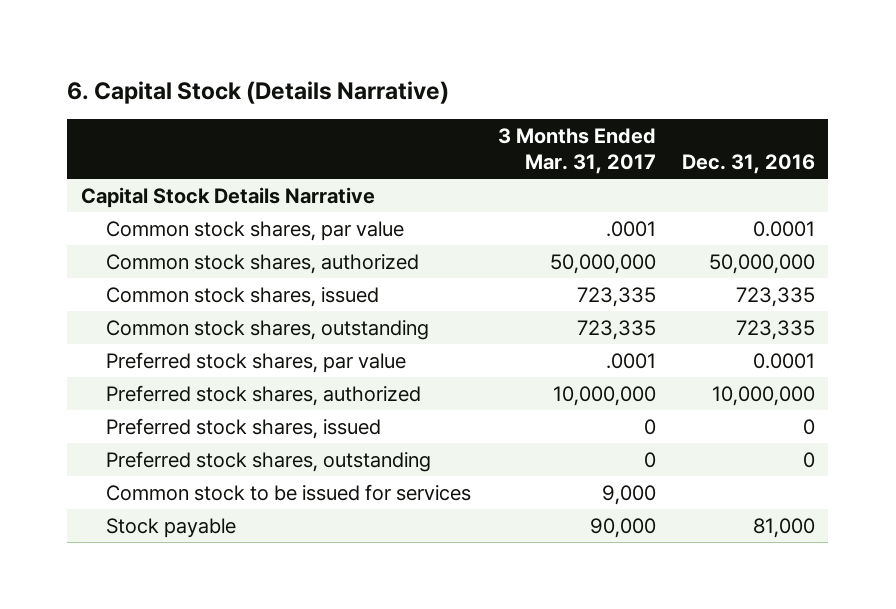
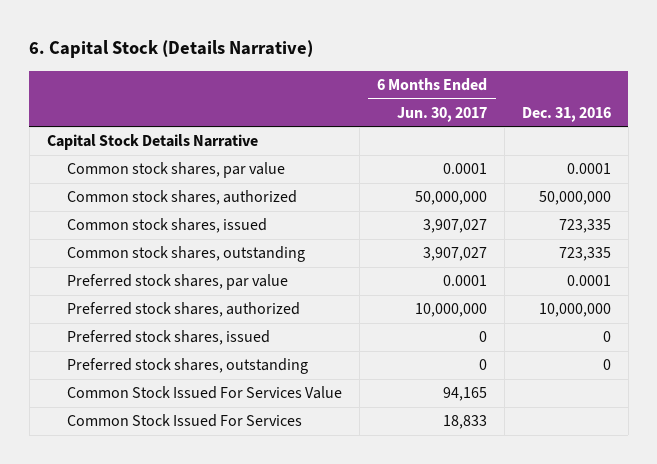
- | 3 Months Ended Mar. 31, 2017 | Dec. 31, 2016
+ | 6 Months Ended Jun. 30, 2017 | Dec. 31, 2016
- Common stock to be issued for services | 9,000 |
- Stock payable | 90,000 | 81,000
+ Common Stock Issued For Services Value | 94,165 |
+ Common Stock Issued For Services | 18,833 |

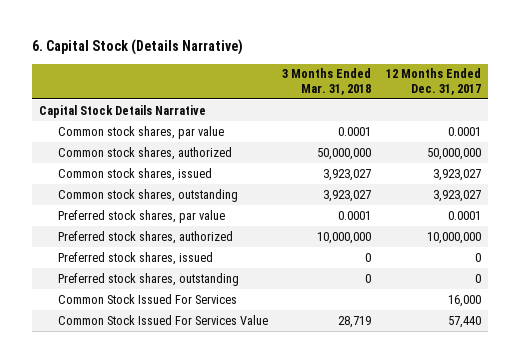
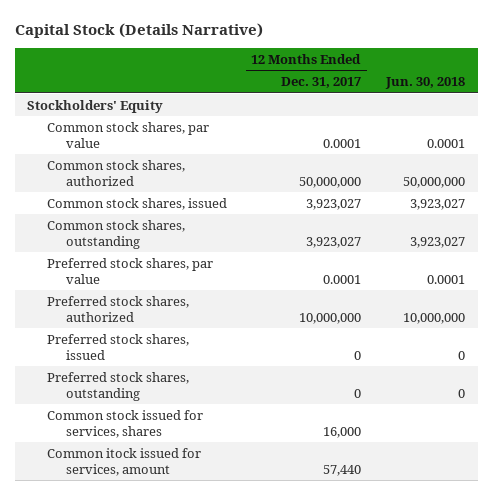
- 6. Capital Stock (Details Narrative)
+ Capital Stock (Details Narrative)
- | 3 Months Ended Mar. 31, 2018 | 12 Months Ended Dec. 31, 2017
+ | 12 Months Ended Dec. 31, 2017 | Jun. 30, 2018
- Capital Stock Details Narrative
+ Stockholders' Equity
- Common Stock Issued For Services | | 16,000
- Common Stock Issued For Services Value | 28,719 | 57,440
+ Common stock issued for services, shares | 16,000 |
+ Common itock issued for services, amount | 57,440 |

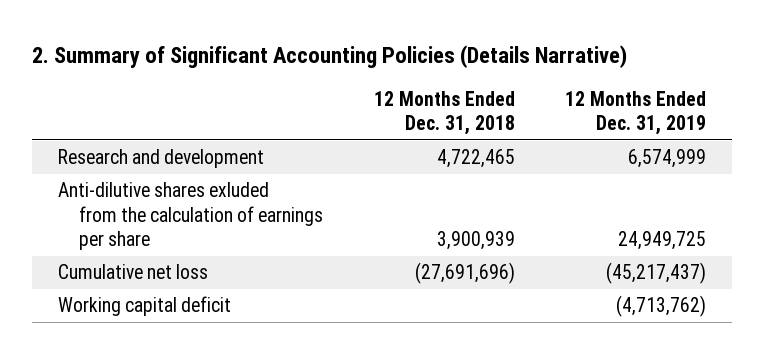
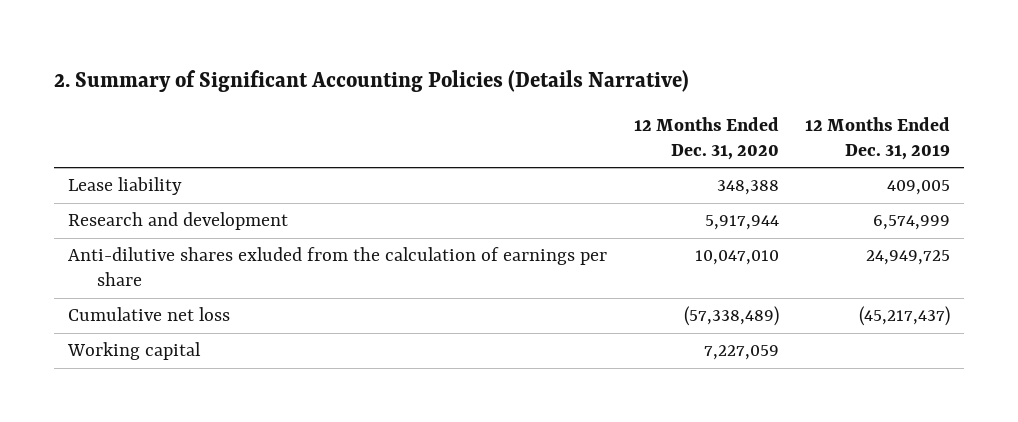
- | 12 Months Ended Dec. 31, 2018 | 12 Months Ended Dec. 31, 2019
+ | 12 Months Ended Dec. 31, 2020 | 12 Months Ended Dec. 31, 2019
+ Lease liability | 348,388 | 409,005
- Working capital deficit | | (4,713,762)
+ Working capital | 7,227,059 |

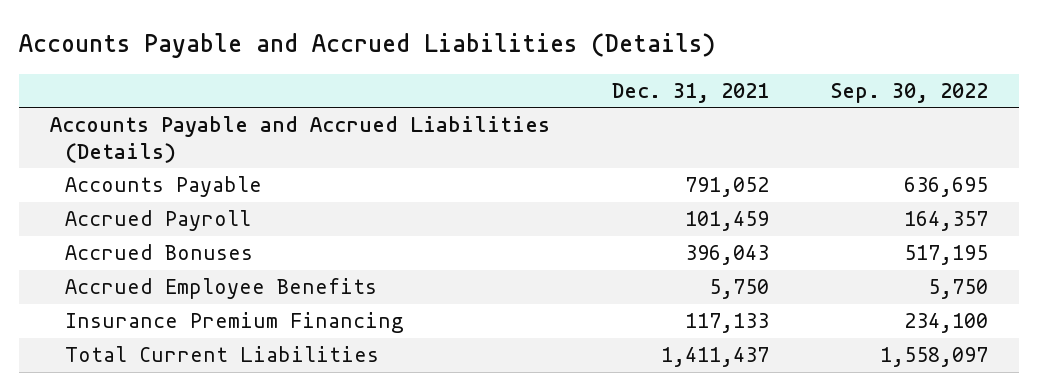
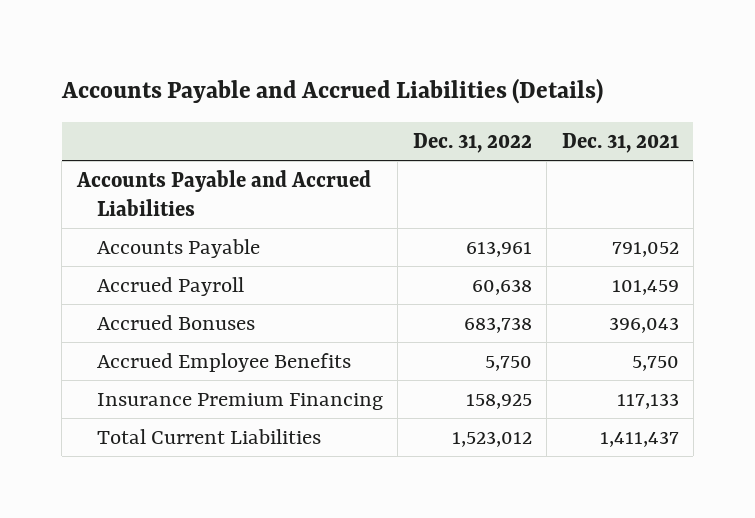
- | Dec. 31, 2021 | Sep. 30, 2022
+ | Dec. 31, 2022 | Dec. 31, 2021
- Accounts Payable and Accrued Liabilities (Details)
+ Accounts Payable and Accrued Liabilities

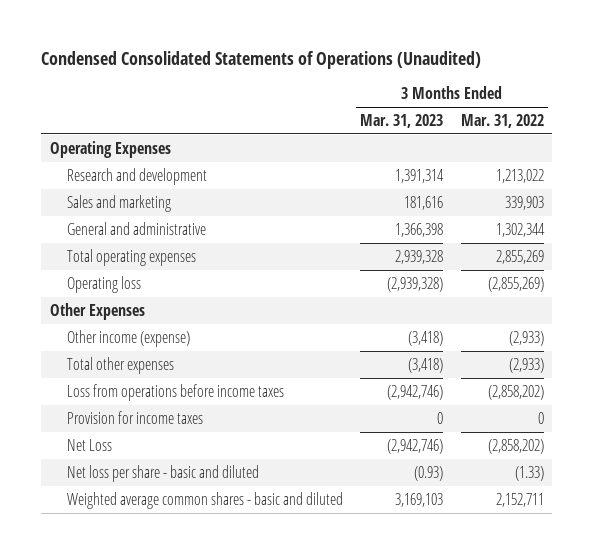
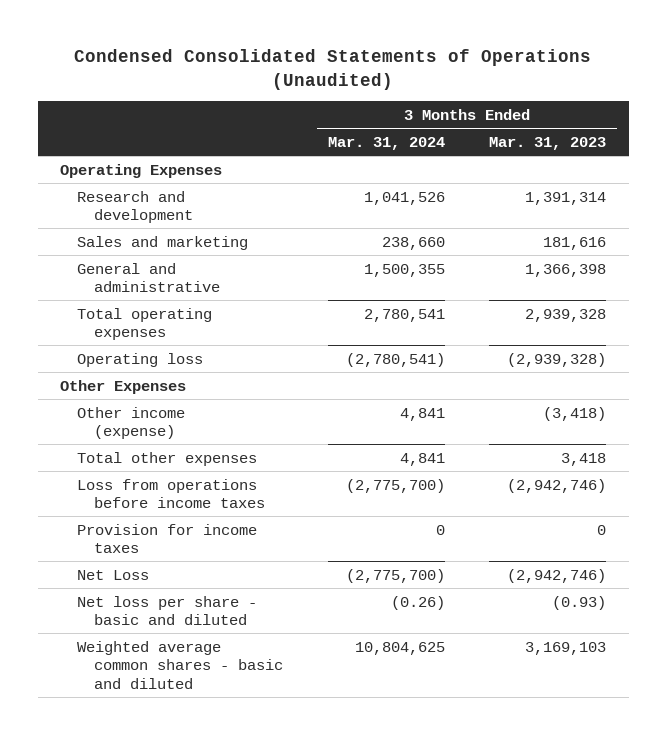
- | 3 Months Ended Mar. 31, 2023 | 3 Months Ended Mar. 31, 2022
+ | 3 Months Ended Mar. 31, 2024 | 3 Months Ended Mar. 31, 2023
- Total other expenses | (3,418) | (2,933)
+ Total other expenses | 4,841 | 3,418

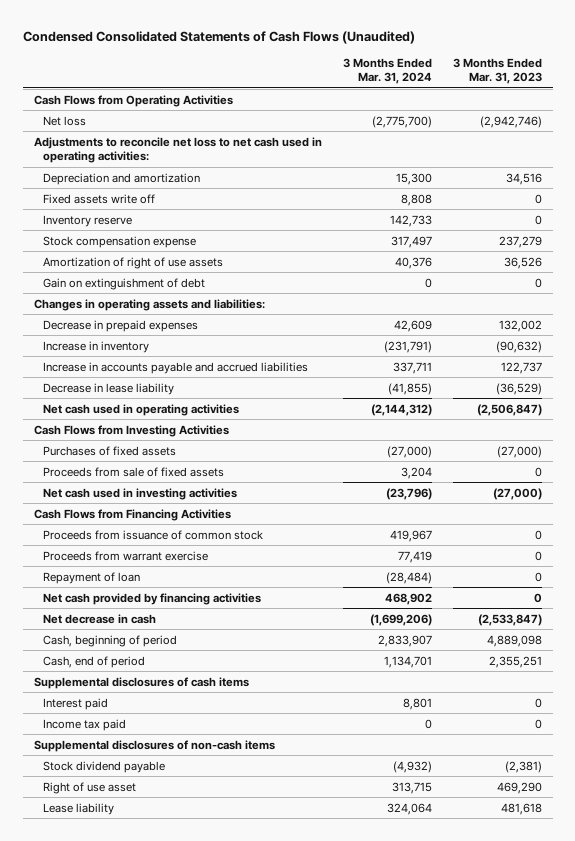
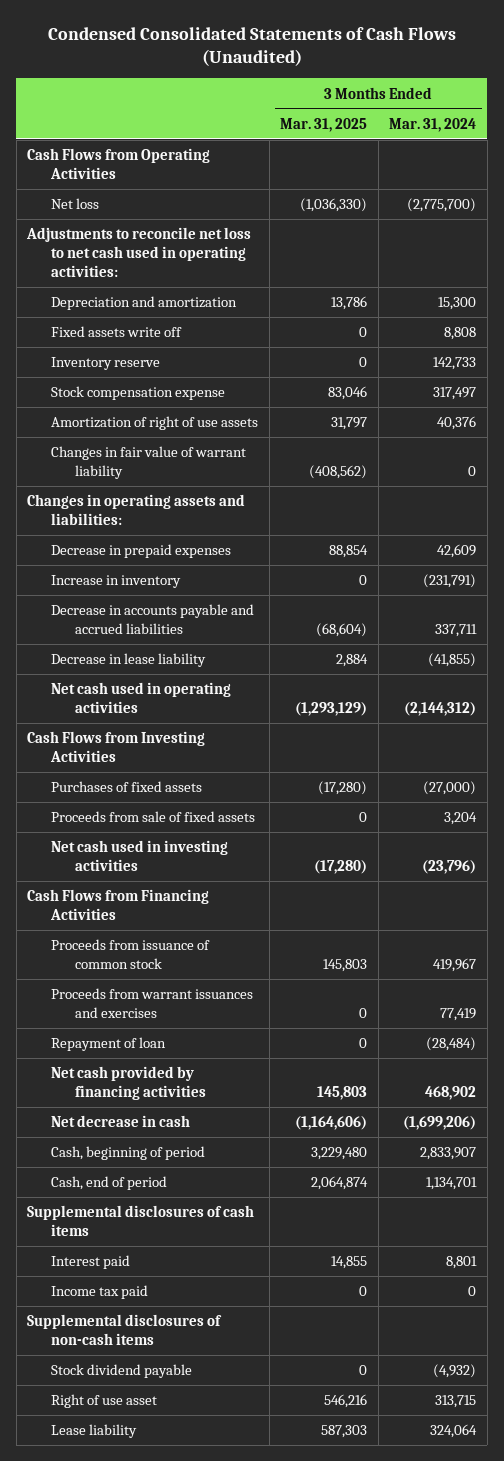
- | 3 Months Ended Mar. 31, 2024 | 3 Months Ended Mar. 31, 2023
+ | 3 Months Ended Mar. 31, 2025 | 3 Months Ended Mar. 31, 2024
- Gain on extinguishment of debt | 0 | 0
+ Changes in fair value of warrant liability | (408,562) | 0
- Increase in accounts payable and accrued liabilities | 337,711 | 122,737
+ Decrease in accounts payable and accrued liabilities | (68,604) | 337,711
- Proceeds from warrant exercise | 77,419 | 0
+ Proceeds from warrant issuances and exercises | 0 | 77,419

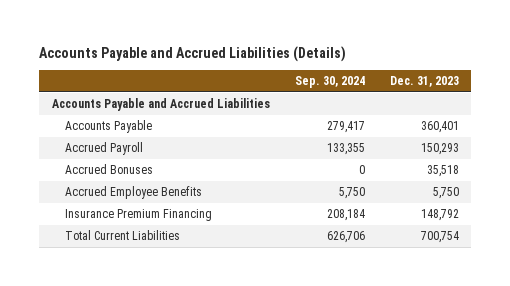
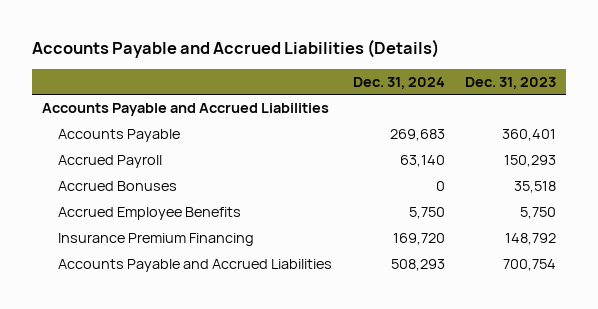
- | Sep. 30, 2024 | Dec. 31, 2023
+ | Dec. 31, 2024 | Dec. 31, 2023
- Total Current Liabilities | 626,706 | 700,754
+ Accounts Payable and Accrued Liabilities | 508,293 | 700,754

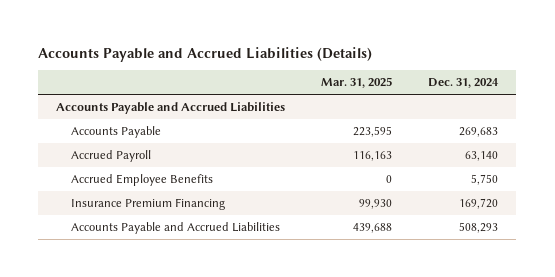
- | Dec. 31, 2024 | Dec. 31, 2023
+ | Mar. 31, 2025 | Dec. 31, 2024
- Accrued Bonuses | 0 | 35,518

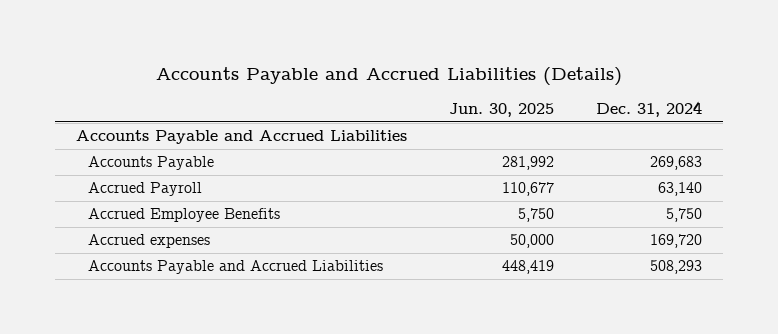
- | Mar. 31, 2025 | Dec. 31, 2024
+ | Jun. 30, 2025 | Dec. 31, 2024
- Insurance Premium Financing | 99,930 | 169,720
+ Accrued expenses | 50,000 | 169,720

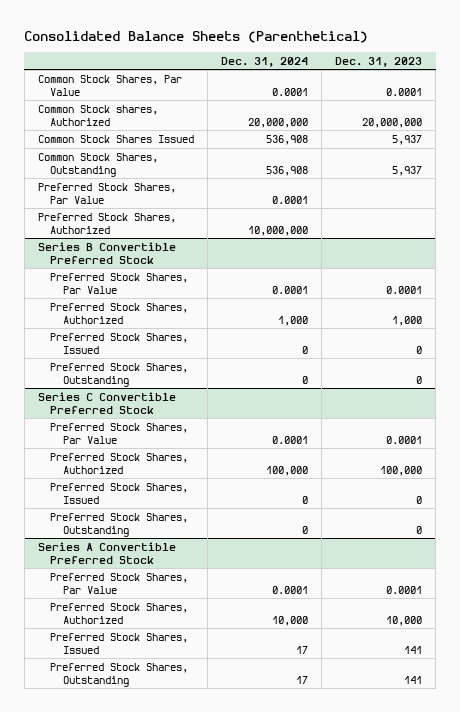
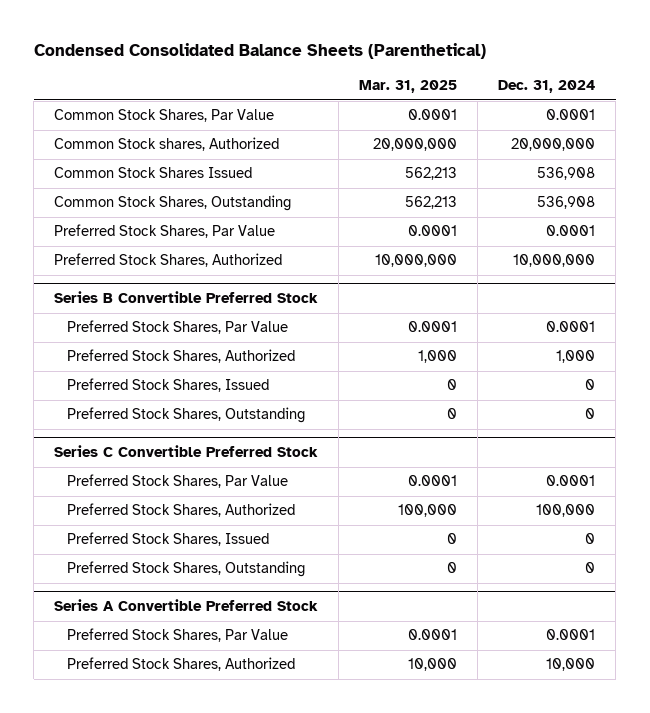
- Consolidated Balance Sheets (Parenthetical)
+ Condensed Consolidated Balance Sheets (Parenthetical)
- | Dec. 31, 2024 | Dec. 31, 2023
+ | Mar. 31, 2025 | Dec. 31, 2024
@ Series A Convertible Preferred Stock
- Preferred Stock Shares, Issued | 17 | 141
- Preferred Stock Shares, Outstanding | 17 | 141

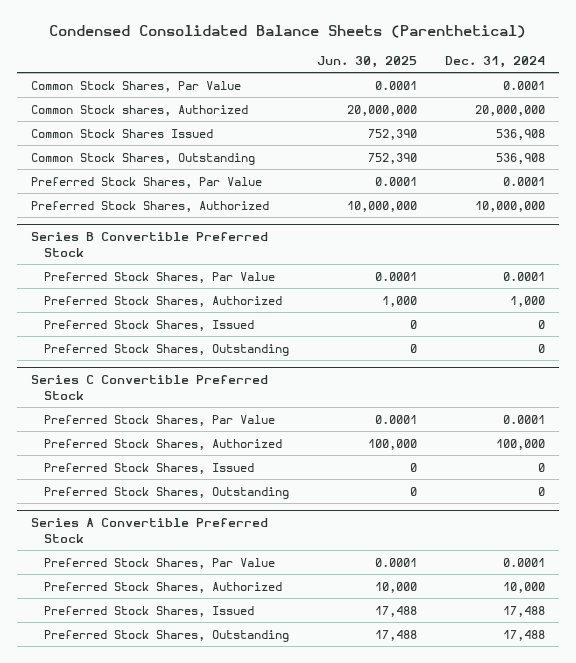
- | Mar. 31, 2025 | Dec. 31, 2024
+ | Jun. 30, 2025 | Dec. 31, 2024
@ Series A Convertible Preferred Stock
+ Preferred Stock Shares, Issued | 17,488 | 17,488
+ Preferred Stock Shares, Outstanding | 17,488 | 17,488

